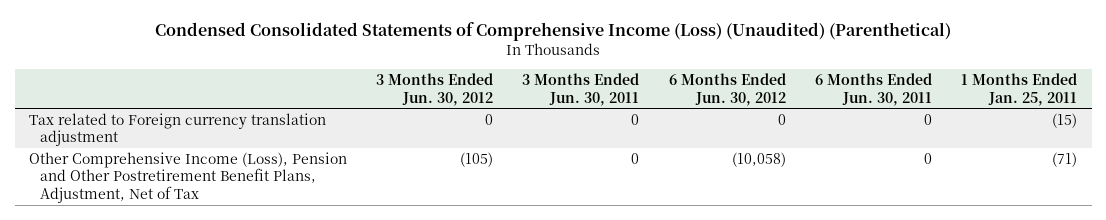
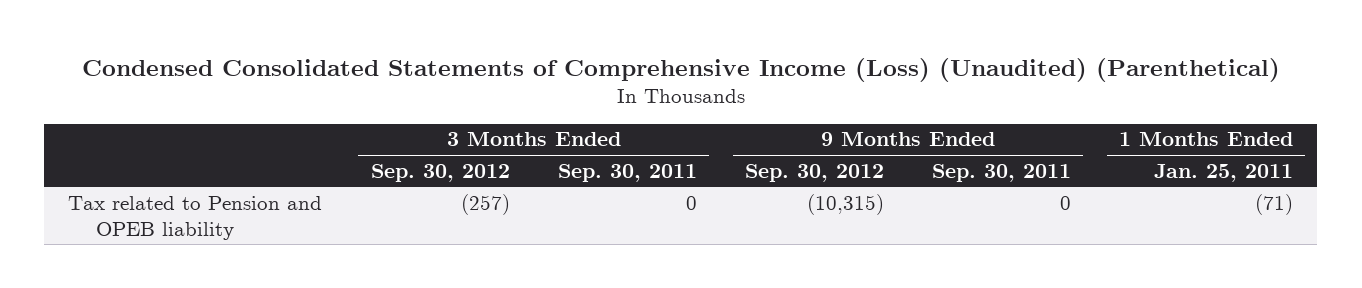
- | 3 Months Ended Jun. 30, 2012 | 3 Months Ended Jun. 30, 2011 | 6 Months Ended Jun. 30, 2012 | 6 Months Ended Jun. 30, 2011 | 1 Months Ended Jan. 25, 2011
+ | 3 Months Ended Sep. 30, 2012 | 3 Months Ended Sep. 30, 2011 | 9 Months Ended Sep. 30, 2012 | 9 Months Ended Sep. 30, 2011 | 1 Months Ended Jan. 25, 2011
- Tax related to Foreign currency translation adjustment | 0 | 0 | 0 | 0 | (15)
- Other Comprehensive Income (Loss), Pension and Other Postretirement Benefit Plans, Adjustment, Net of Tax | (105) | 0 | (10,058) | 0 | (71)
+ Tax related to Pension and OPEB liability | (257) | 0 | (10,315) | 0 | (71)

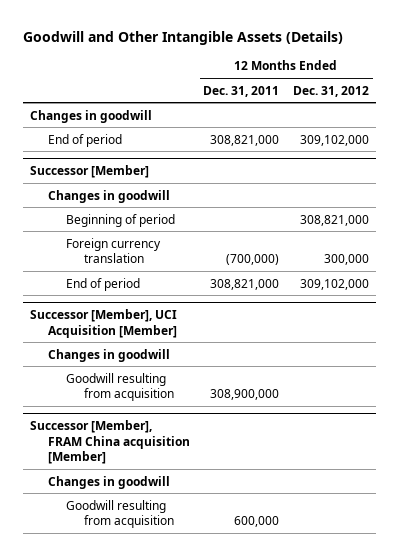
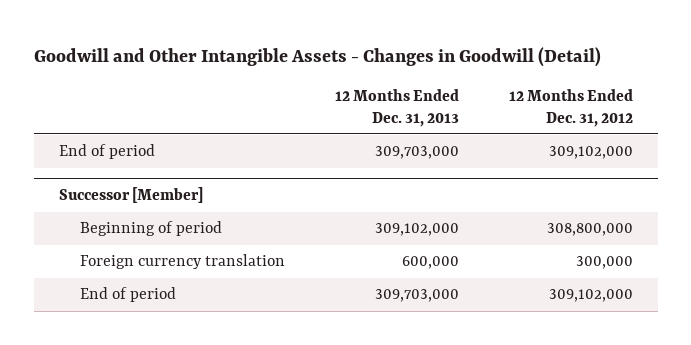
- Goodwill and Other Intangible Assets (Details)
+ Goodwill and Other Intangible Assets - Changes in Goodwill (Detail)
- | 12 Months Ended Dec. 31, 2011 | 12 Months Ended Dec. 31, 2012
+ | 12 Months Ended Dec. 31, 2013 | 12 Months Ended Dec. 31, 2012
- Changes in goodwill
@ Successor [Member]
- Changes in goodwill
- Beginning of period | | 308,821,000
+ Beginning of period | 309,102,000 | 308,800,000
- Successor [Member], UCI Acquisition [Member]
- Changes in goodwill
- Goodwill resulting from acquisition | 308,900,000 |
- Successor [Member], FRAM China acquisition [Member]
- Changes in goodwill
- Goodwill resulting from acquisition | 600,000 |

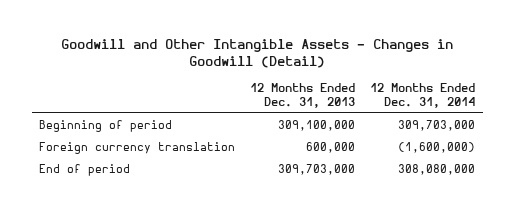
- | 12 Months Ended Dec. 31, 2013 | 12 Months Ended Dec. 31, 2012
+ | 12 Months Ended Dec. 31, 2013 | 12 Months Ended Dec. 31, 2014
- End of period | 309,703,000 | 309,102,000
- Successor [Member]
- Beginning of period | 309,102,000 | 308,800,000
+ Beginning of period | 309,100,000 | 309,703,000

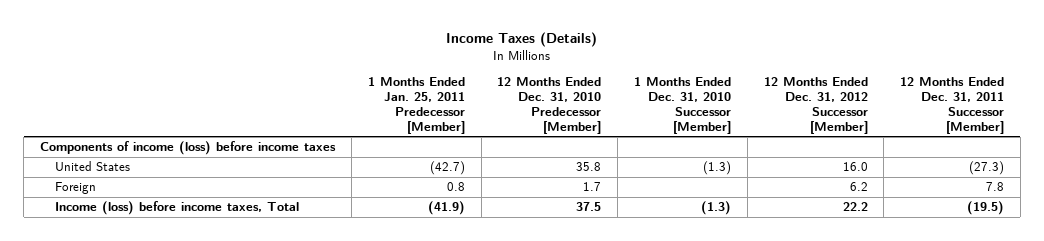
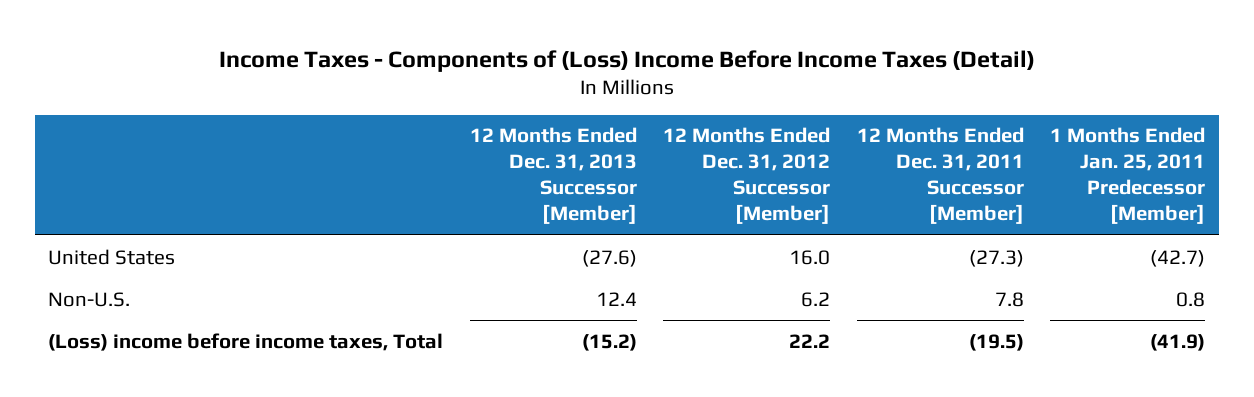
- Income Taxes (Details)
+ Income Taxes - Components of (Loss) Income Before Income Taxes (Detail)
- | 1 Months Ended Jan. 25, 2011 Predecessor [Member] | 12 Months Ended Dec. 31, 2010 Predecessor [Member] | 1 Months Ended Dec. 31, 2010 Successor [Member] | 12 Months Ended Dec. 31, 2012 Successor [Member] | 12 Months Ended Dec. 31, 2011 Successor [Member]
+ | 12 Months Ended Dec. 31, 2013 Successor [Member] | 12 Months Ended Dec. 31, 2012 Successor [Member] | 12 Months Ended Dec. 31, 2011 Successor [Member] | 1 Months Ended Jan. 25, 2011 Predecessor [Member]
- Components of income (loss) before income taxes
- Foreign | 0.8 | 1.7 | | 6.2 | 7.8
- Income (loss) before income taxes, Total | (41.9) | 37.5 | (1.3) | 22.2 | (19.5)
+ Non-U.S. | 12.4 | 6.2 | 7.8 | 0.8
+ (Loss) income before income taxes, Total | (15.2) | 22.2 | (19.5) | (41.9)

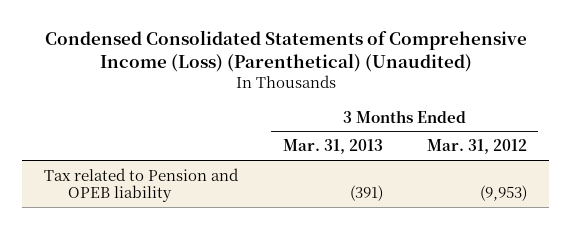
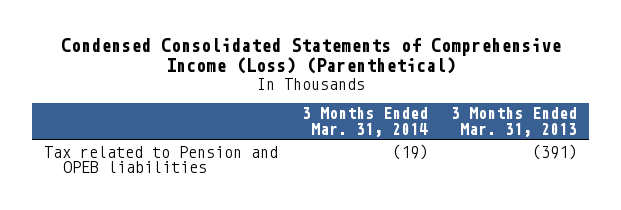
- Condensed Consolidated Statements of Comprehensive Income (Loss) (Parenthetical) (Unaudited)
+ Condensed Consolidated Statements of Comprehensive Income (Loss) (Parenthetical)
- | 3 Months Ended Mar. 31, 2013 | 3 Months Ended Mar. 31, 2012
+ | 3 Months Ended Mar. 31, 2014 | 3 Months Ended Mar. 31, 2013
- Tax related to Pension and OPEB liability | (391) | (9,953)
+ Tax related to Pension and OPEB liabilities | (19) | (391)

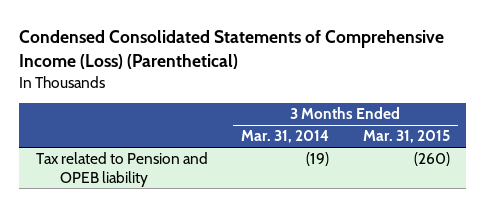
- | 3 Months Ended Mar. 31, 2014 | 3 Months Ended Mar. 31, 2013
+ | 3 Months Ended Mar. 31, 2014 | 3 Months Ended Mar. 31, 2015
- Tax related to Pension and OPEB liabilities | (19) | (391)
+ Tax related to Pension and OPEB liability | (19) | (260)

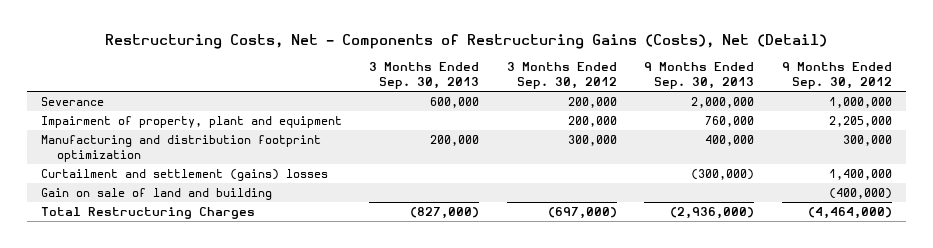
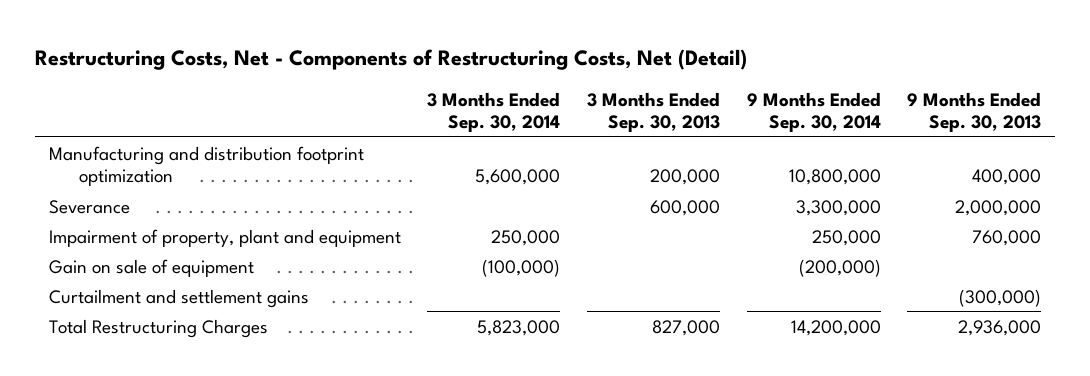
- Restructuring Costs, Net - Components of Restructuring Gains (Costs), Net (Detail)
+ Restructuring Costs, Net - Components of Restructuring Costs, Net (Detail)
- | 3 Months Ended Sep. 30, 2013 | 3 Months Ended Sep. 30, 2012 | 9 Months Ended Sep. 30, 2013 | 9 Months Ended Sep. 30, 2012
+ | 3 Months Ended Sep. 30, 2014 | 3 Months Ended Sep. 30, 2013 | 9 Months Ended Sep. 30, 2014 | 9 Months Ended Sep. 30, 2013
moved up: Manufacturing and distribution footprint optimization | 5,600,000 | 200,000 | 10,800,000 | 400,000
- Curtailment and settlement (gains) losses | | | (300,000) | 1,400,000
- Gain on sale of land and building | | | | (400,000)
- Total Restructuring Charges | (827,000) | (697,000) | (2,936,000) | (4,464,000)
+ Gain on sale of equipment | (100,000) | | (200,000) |
+ Curtailment and settlement gains | | | | (300,000)
+ Total Restructuring Charges | 5,823,000 | 827,000 | 14,200,000 | 2,936,000

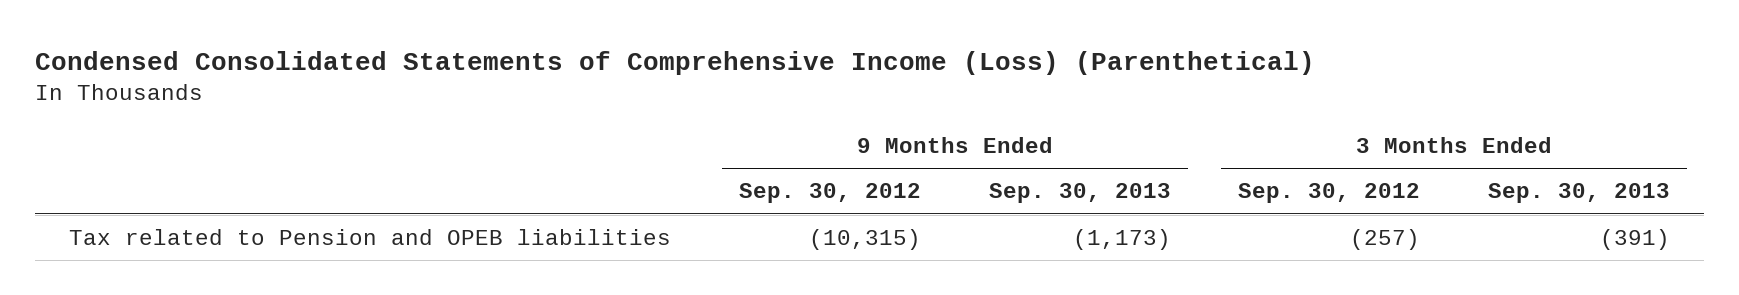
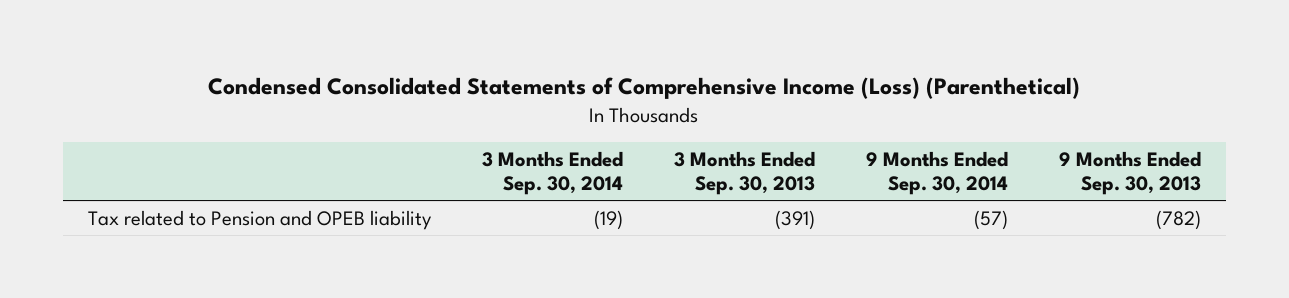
- | 9 Months Ended Sep. 30, 2012 | 9 Months Ended Sep. 30, 2013 | 3 Months Ended Sep. 30, 2012 | 3 Months Ended Sep. 30, 2013
+ | 3 Months Ended Sep. 30, 2014 | 3 Months Ended Sep. 30, 2013 | 9 Months Ended Sep. 30, 2014 | 9 Months Ended Sep. 30, 2013
- Tax related to Pension and OPEB liabilities | (10,315) | (1,173) | (257) | (391)
+ Tax related to Pension and OPEB liability | (19) | (391) | (57) | (782)

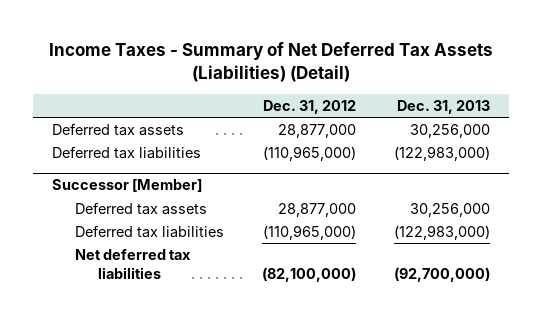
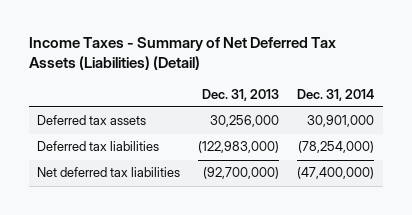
- | Dec. 31, 2012 | Dec. 31, 2013
+ | Dec. 31, 2013 | Dec. 31, 2014
- Successor [Member]
- Deferred tax assets | 28,877,000 | 30,256,000
- Deferred tax liabilities | (110,965,000) | (122,983,000)

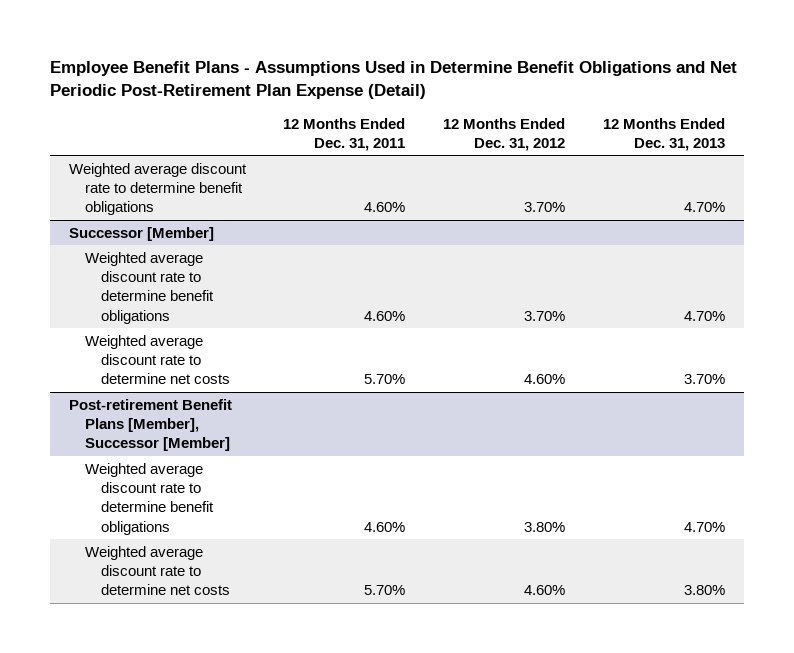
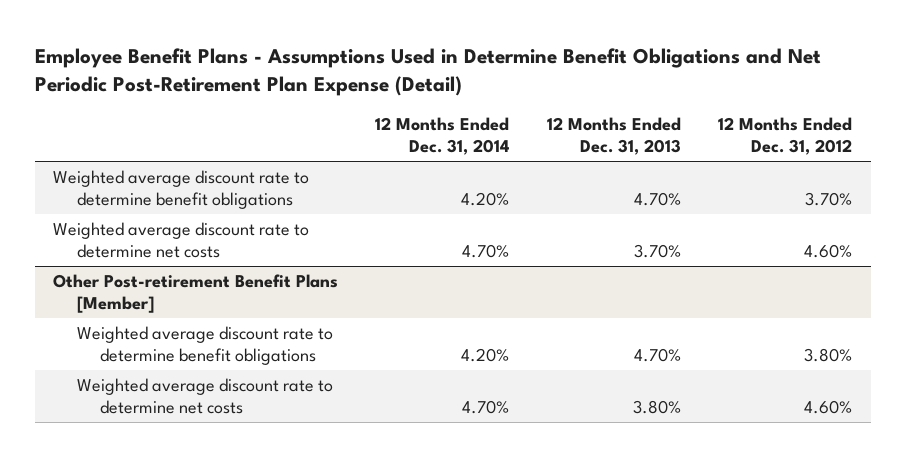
- | 12 Months Ended Dec. 31, 2011 | 12 Months Ended Dec. 31, 2012 | 12 Months Ended Dec. 31, 2013
+ | 12 Months Ended Dec. 31, 2014 | 12 Months Ended Dec. 31, 2013 | 12 Months Ended Dec. 31, 2012
- Successor [Member]
- Weighted average discount rate to determine benefit obligations | 4.60% | 3.70% | 4.70%
- Post-retirement Benefit Plans [Member], Successor [Member]
+ Other Post-retirement Benefit Plans [Member]

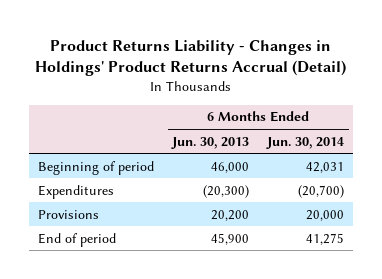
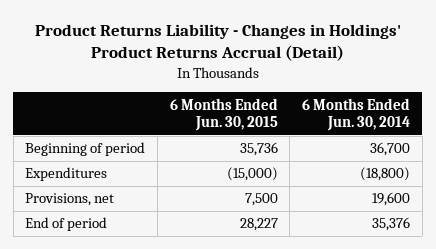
- | 6 Months Ended Jun. 30, 2013 | 6 Months Ended Jun. 30, 2014
+ | 6 Months Ended Jun. 30, 2015 | 6 Months Ended Jun. 30, 2014
- Beginning of period | 46,000 | 42,031
- Expenditures | (20,300) | (20,700)
- Provisions | 20,200 | 20,000
- End of period | 45,900 | 41,275
+ Beginning of period | 35,736 | 36,700
+ Expenditures | (15,000) | (18,800)
+ Provisions, net | 7,500 | 19,600
+ End of period | 28,227 | 35,376

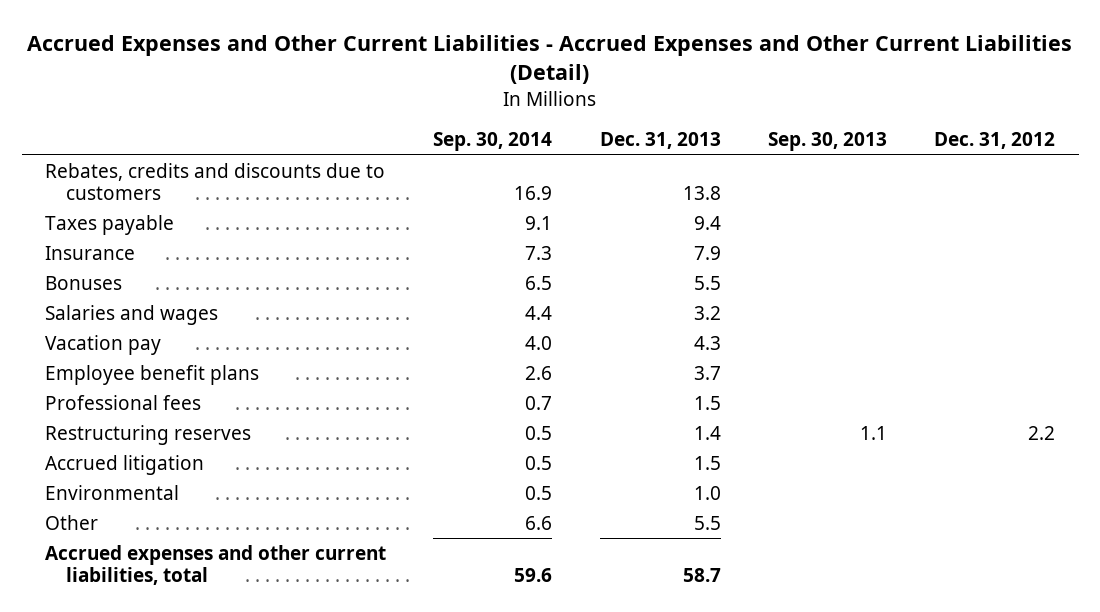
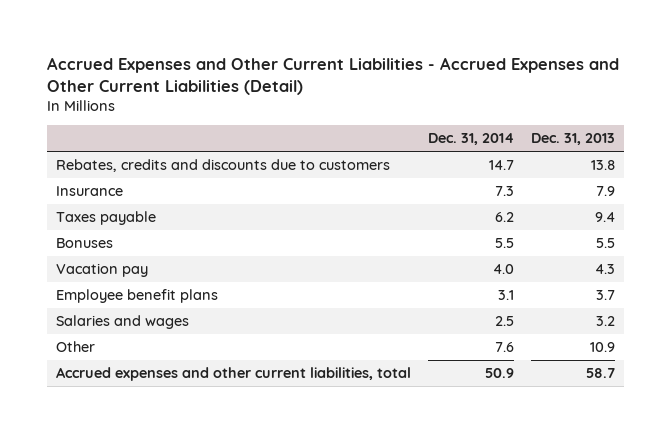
- | Sep. 30, 2014 | Dec. 31, 2013 | Sep. 30, 2013 | Dec. 31, 2012
+ | Dec. 31, 2014 | Dec. 31, 2013
moved down: Taxes payable | 6.2 | 9.4
- Professional fees | 0.7 | 1.5 | |
- Restructuring reserves | 0.5 | 1.4 | 1.1 | 2.2
- Accrued litigation | 0.5 | 1.5 | |
- Environmental | 0.5 | 1.0 | |
- Other | 6.6 | 5.5 | |
moved down: Salaries and wages | 2.5 | 3.2
+ Other | 7.6 | 10.9

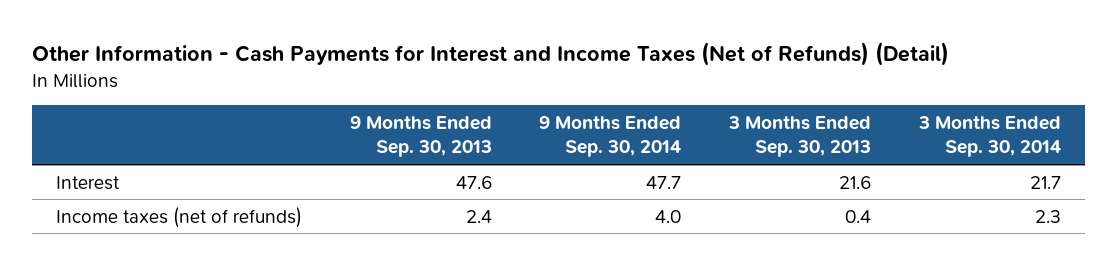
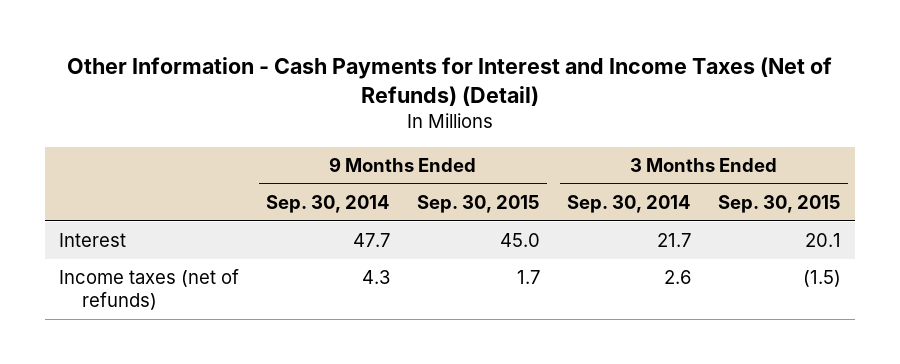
- | 9 Months Ended Sep. 30, 2013 | 9 Months Ended Sep. 30, 2014 | 3 Months Ended Sep. 30, 2013 | 3 Months Ended Sep. 30, 2014
+ | 9 Months Ended Sep. 30, 2014 | 9 Months Ended Sep. 30, 2015 | 3 Months Ended Sep. 30, 2014 | 3 Months Ended Sep. 30, 2015
- Income taxes (net of refunds) | 2.4 | 4.0 | 0.4 | 2.3
+ Income taxes (net of refunds) | 4.3 | 1.7 | 2.6 | (1.5)

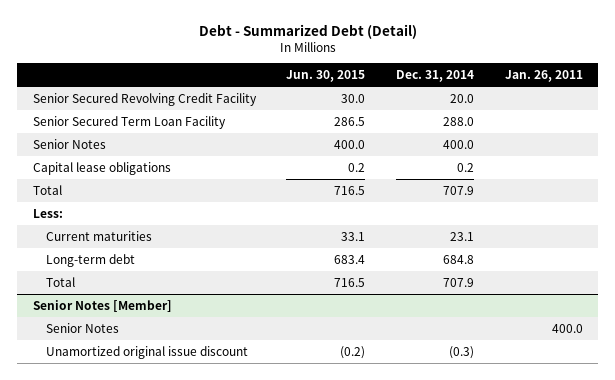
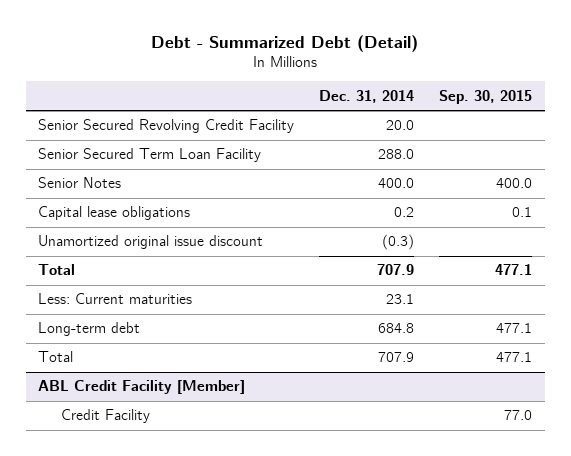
- | Jun. 30, 2015 | Dec. 31, 2014 | Jan. 26, 2011
+ | Dec. 31, 2014 | Sep. 30, 2015
+ Unamortized original issue discount | (0.3) |
- Less:
- Current maturities | 33.1 | 23.1 |
+ Less: Current maturities | 23.1 |
- Senior Notes [Member]
- Senior Notes | | | 400.0
- Unamortized original issue discount | (0.2) | (0.3) |
+ ABL Credit Facility [Member]
+ Credit Facility | | 77.0

